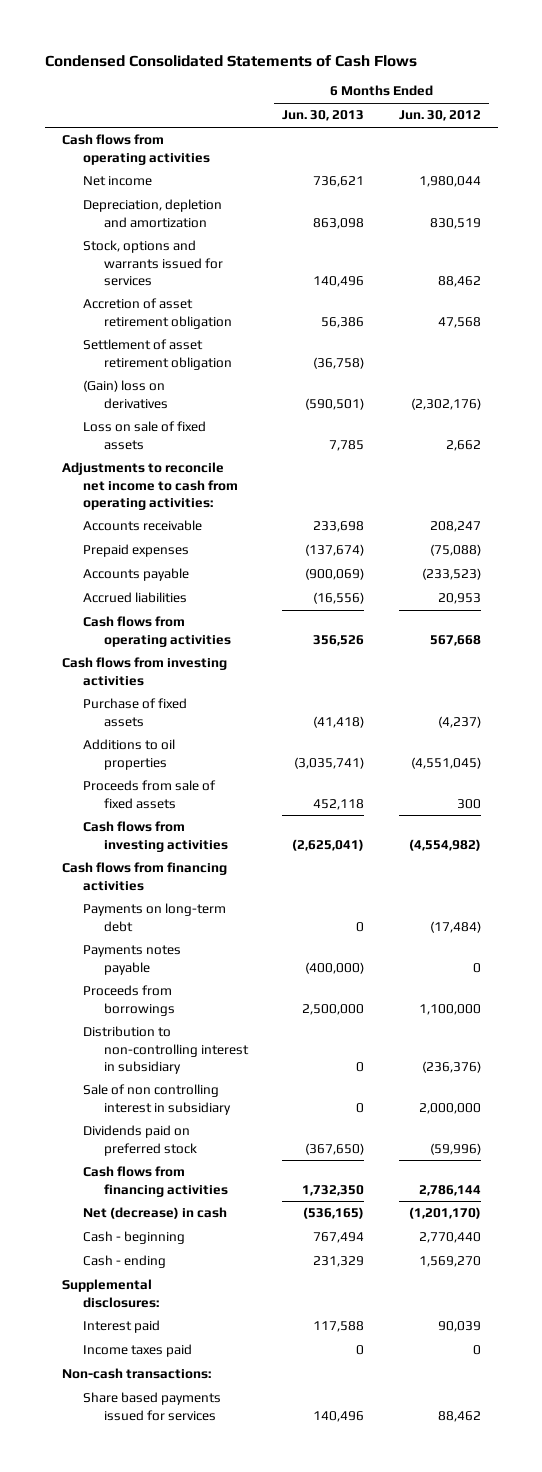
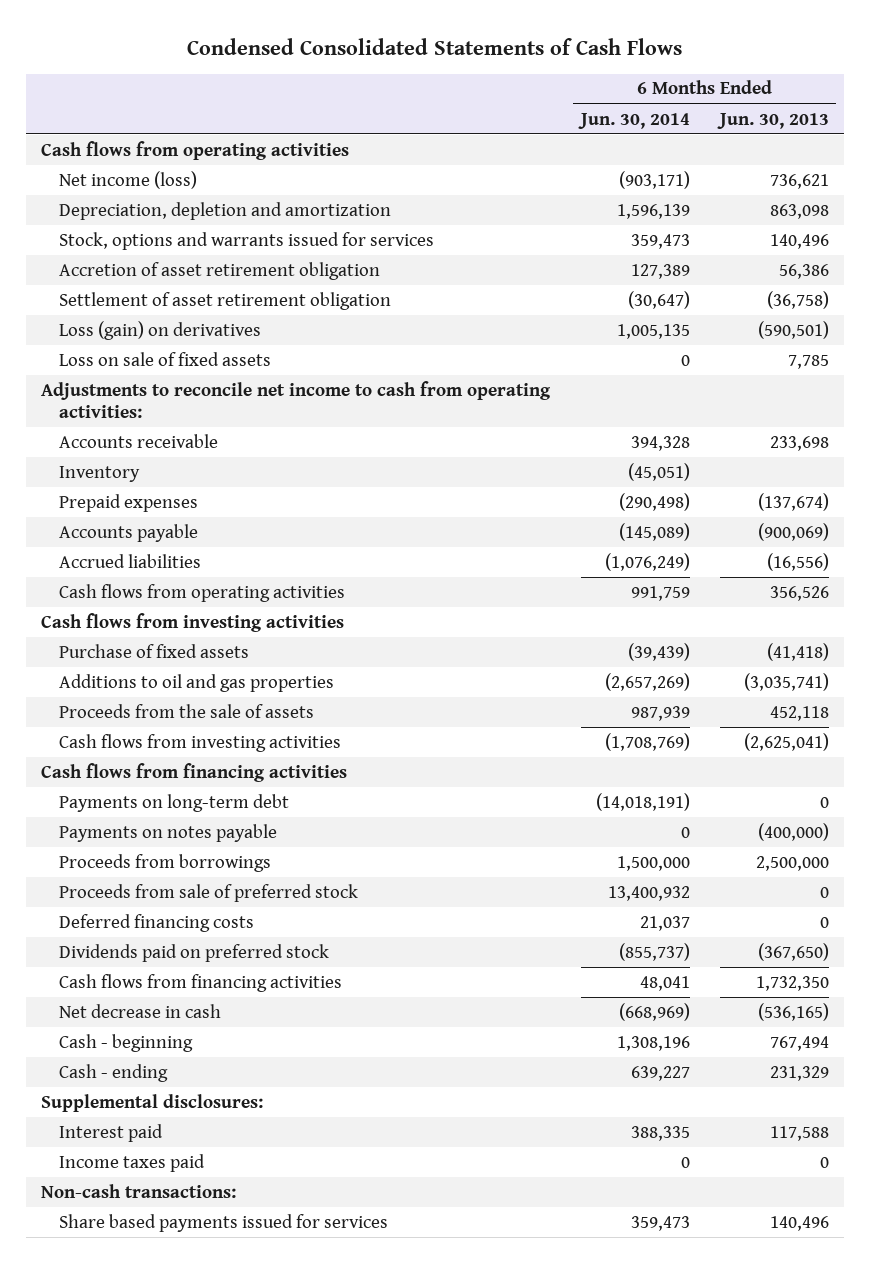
- | 6 Months Ended Jun. 30, 2013 | 6 Months Ended Jun. 30, 2012
+ | 6 Months Ended Jun. 30, 2014 | 6 Months Ended Jun. 30, 2013
- Net income | 736,621 | 1,980,044
+ Net income (loss) | (903,171) | 736,621
- (Gain) loss on derivatives | (590,501) | (2,302,176)
+ Loss (gain) on derivatives | 1,005,135 | (590,501)
+ Inventory | (45,051) |
- Additions to oil properties | (3,035,741) | (4,551,045)
- Proceeds from sale of fixed assets | 452,118 | 300
+ Additions to oil and gas properties | (2,657,269) | (3,035,741)
+ Proceeds from the sale of assets | 987,939 | 452,118
- Payments notes payable | (400,000) | 0
+ Payments on notes payable | 0 | (400,000)
- Distribution to non-controlling interest in subsidiary | 0 | (236,376)
- Sale of non controlling interest in subsidiary | 0 | 2,000,000
+ Proceeds from sale of preferred stock | 13,400,932 | 0
+ Deferred financing costs | 21,037 | 0
- Net (decrease) in cash | (536,165) | (1,201,170)
+ Net decrease in cash | (668,969) | (536,165)

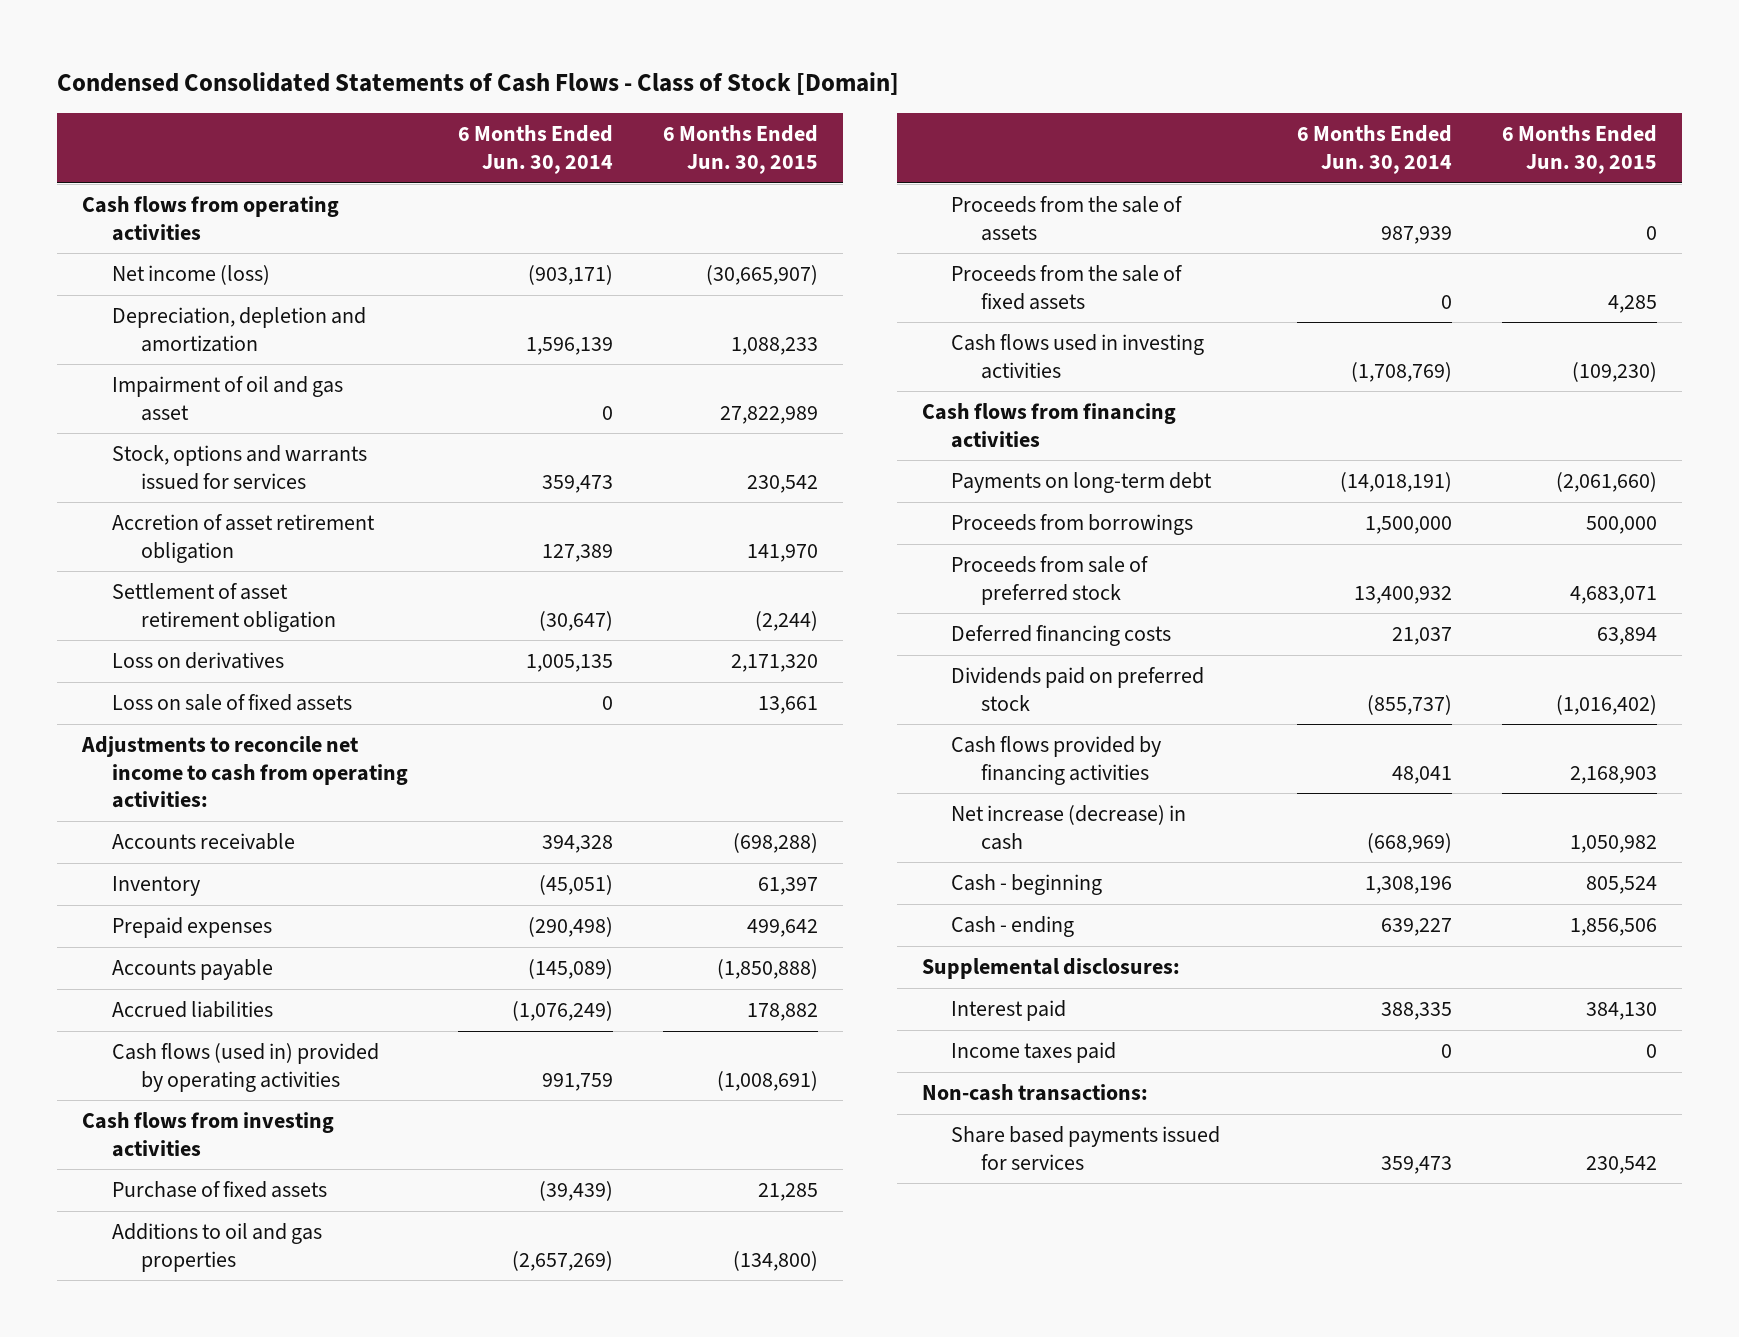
- Condensed Consolidated Statements of Cash Flows
+ Condensed Consolidated Statements of Cash Flows - Class of Stock [Domain]
- | 6 Months Ended Jun. 30, 2014 | 6 Months Ended Jun. 30, 2013
+ | 6 Months Ended Jun. 30, 2014 | 6 Months Ended Jun. 30, 2015
+ Impairment of oil and gas asset | 0 | 27,822,989
- Loss (gain) on derivatives | 1,005,135 | (590,501)
+ Loss on derivatives | 1,005,135 | 2,171,320
- Cash flows from operating activities | 991,759 | 356,526
+ Cash flows (used in) provided by operating activities | 991,759 | (1,008,691)
- Cash flows from investing activities | (1,708,769) | (2,625,041)
+ Proceeds from the sale of fixed assets | 0 | 4,285
+ Cash flows used in investing activities | (1,708,769) | (109,230)
- Payments on notes payable | 0 | (400,000)
- Cash flows from financing activities | 48,041 | 1,732,350
- Net decrease in cash | (668,969) | (536,165)
+ Cash flows provided by financing activities | 48,041 | 2,168,903
+ Net increase (decrease) in cash | (668,969) | 1,050,982

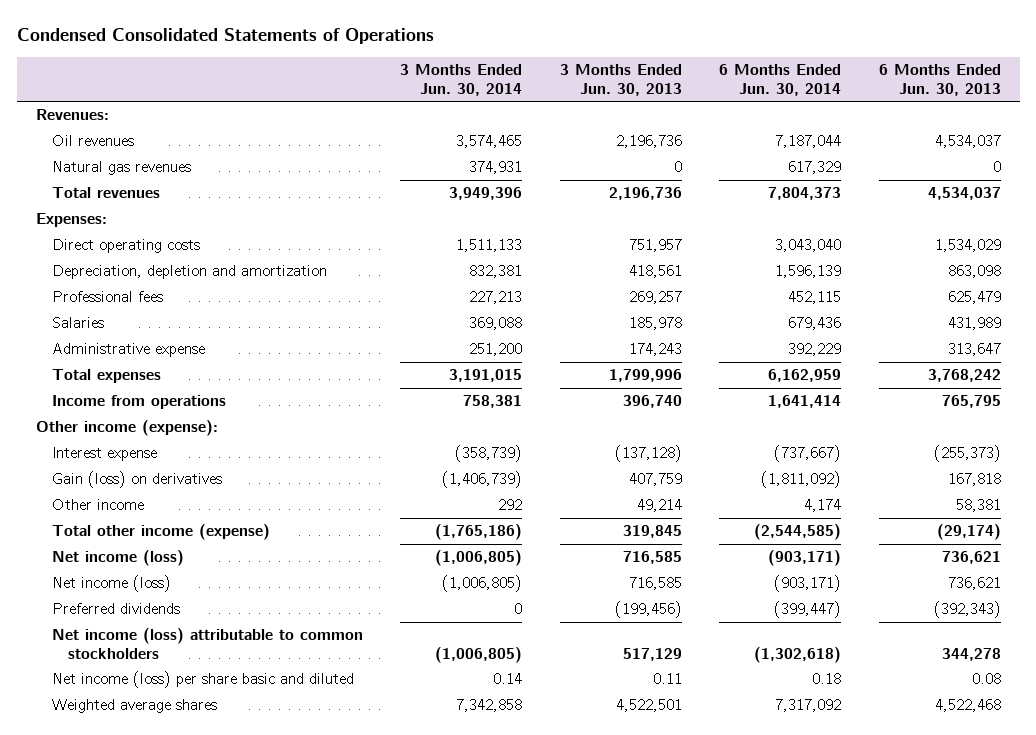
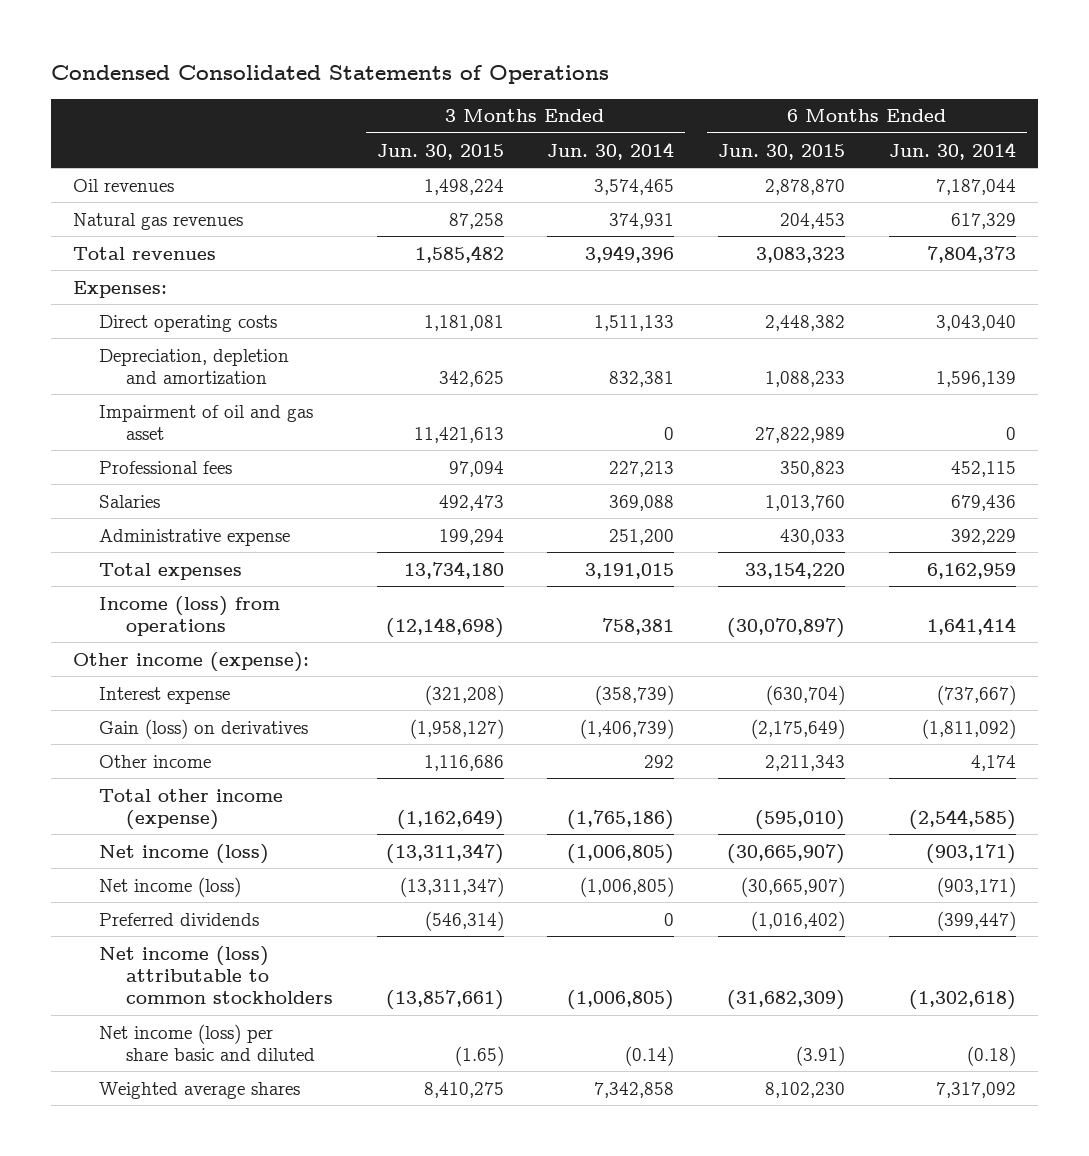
- | 3 Months Ended Jun. 30, 2014 | 3 Months Ended Jun. 30, 2013 | 6 Months Ended Jun. 30, 2014 | 6 Months Ended Jun. 30, 2013
+ | 3 Months Ended Jun. 30, 2015 | 3 Months Ended Jun. 30, 2014 | 6 Months Ended Jun. 30, 2015 | 6 Months Ended Jun. 30, 2014
- Revenues:
+ Impairment of oil and gas asset | 11,421,613 | 0 | 27,822,989 | 0
- Income from operations | 758,381 | 396,740 | 1,641,414 | 765,795
+ Income (loss) from operations | (12,148,698) | 758,381 | (30,070,897) | 1,641,414
- Net income (loss) per share basic and diluted | 0.14 | 0.11 | 0.18 | 0.08
+ Net income (loss) per share basic and diluted | (1.65) | (0.14) | (3.91) | (0.18)

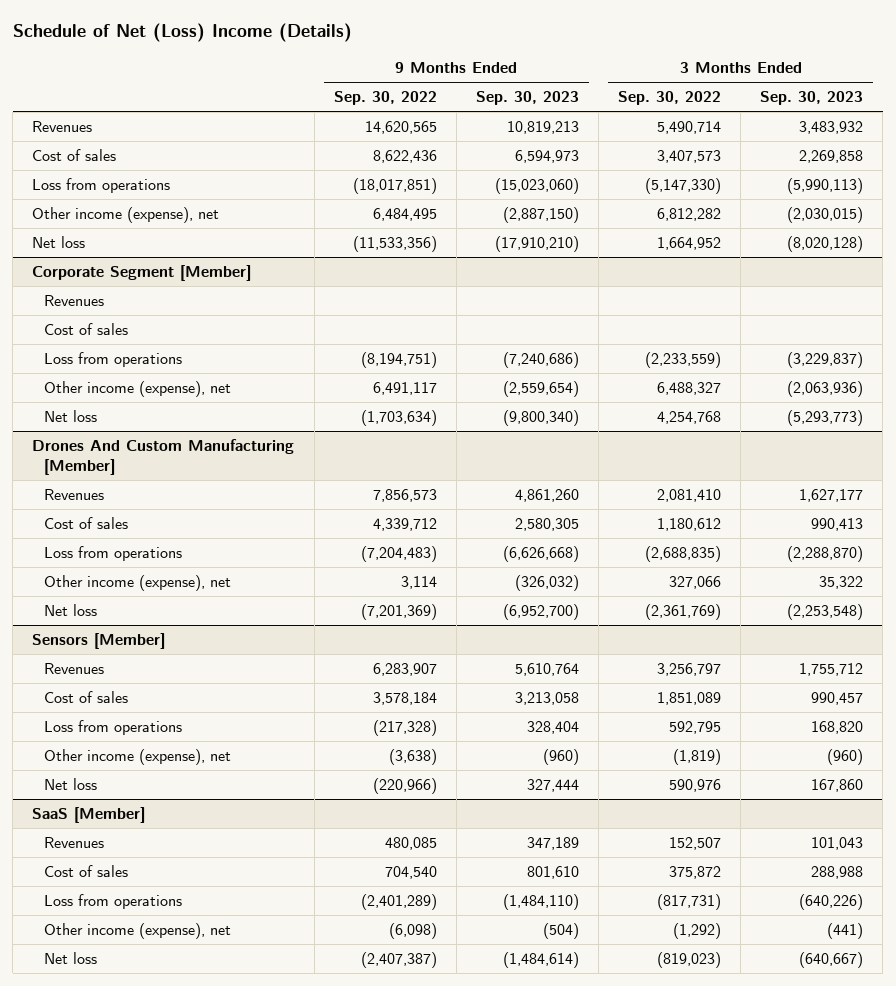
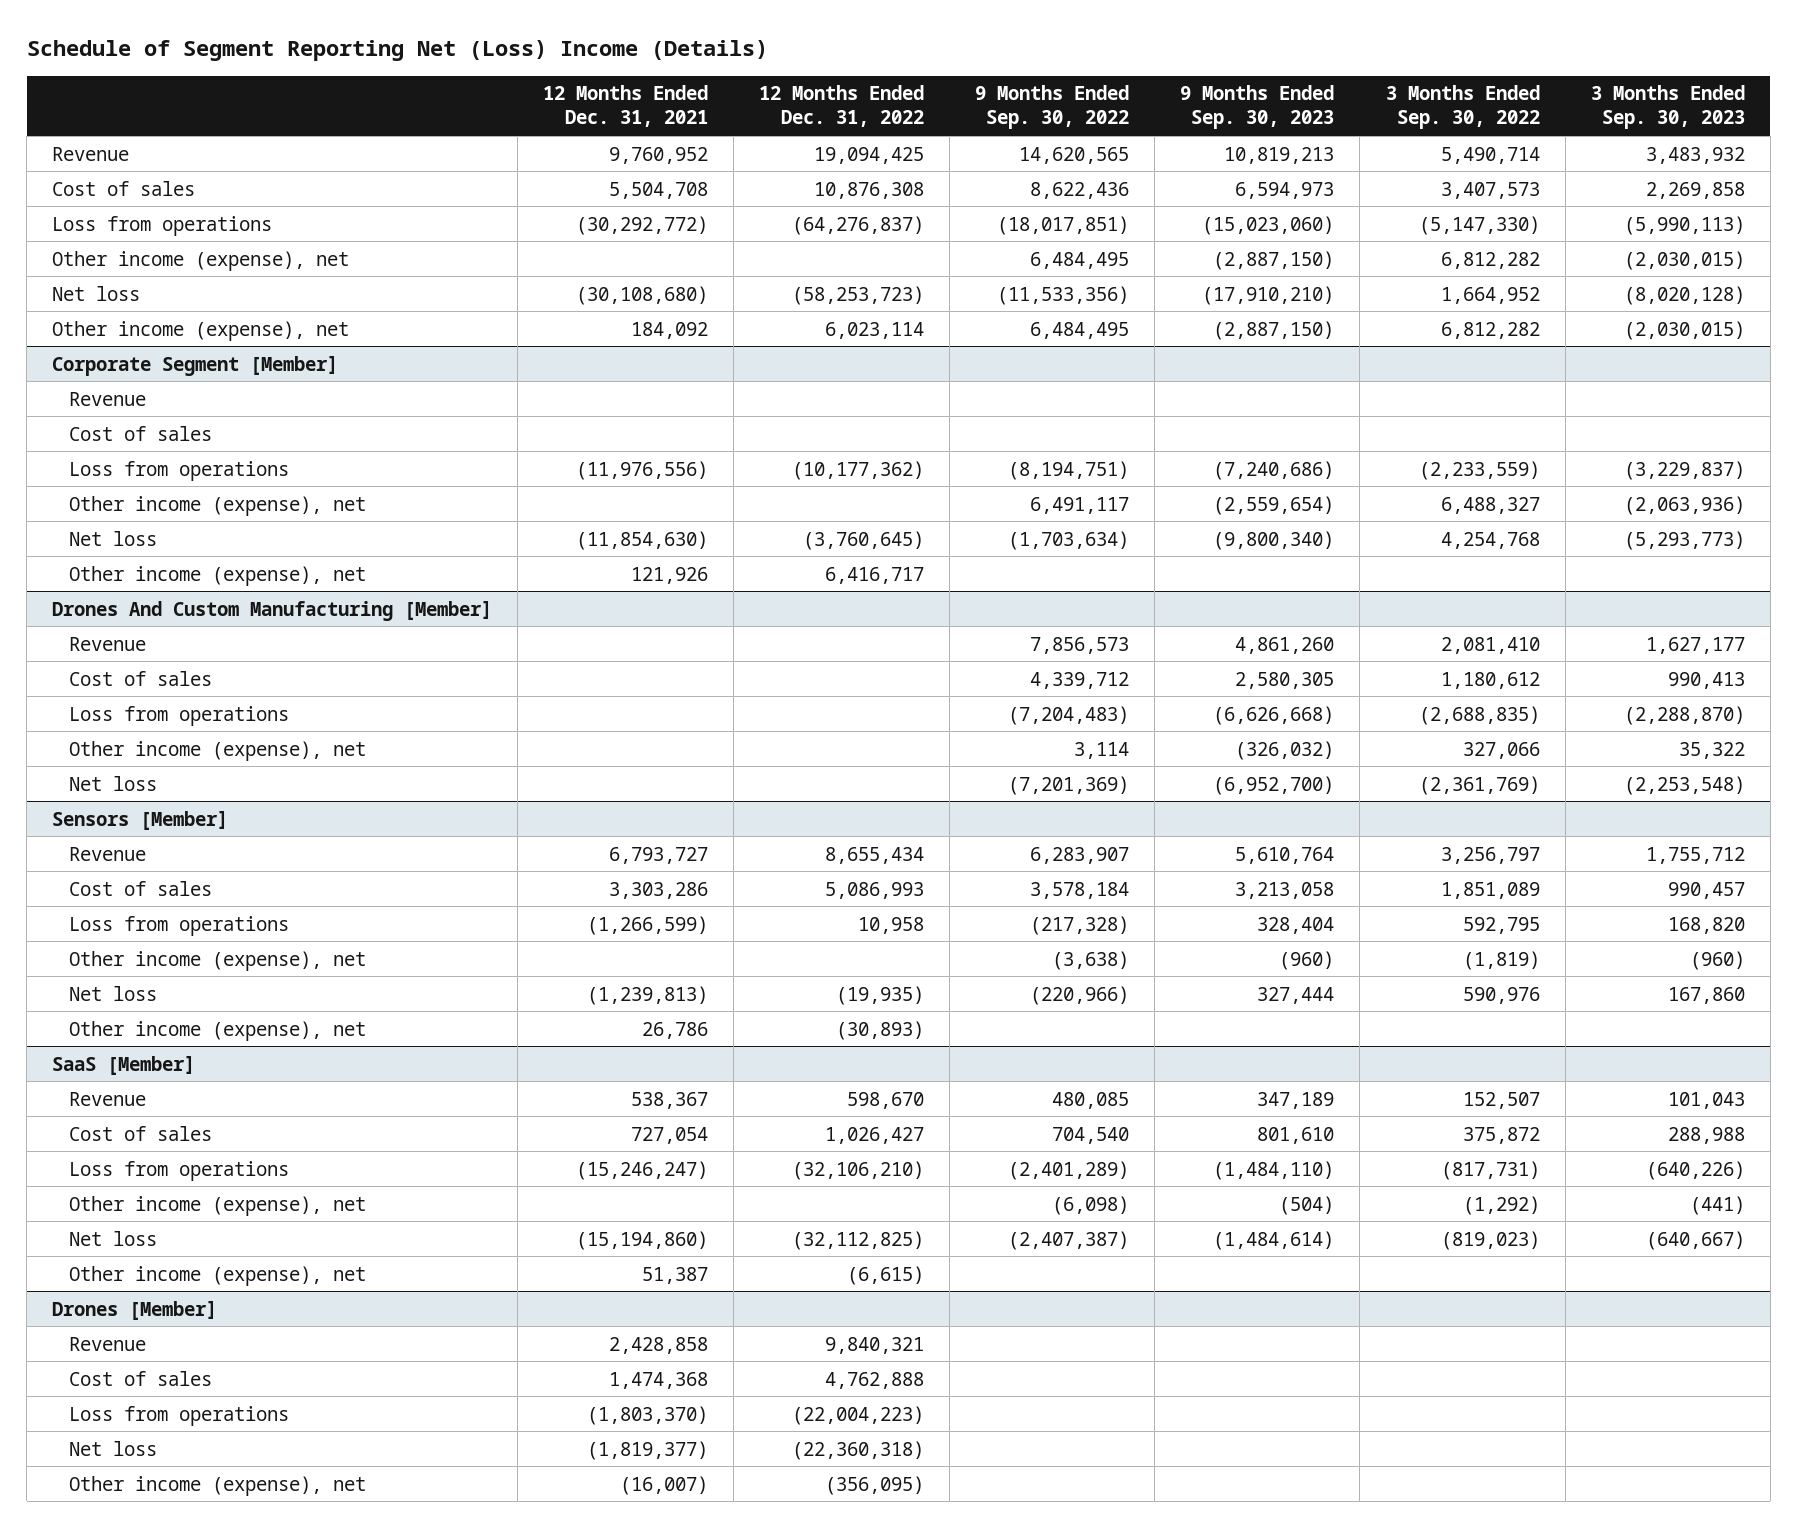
- Schedule of Net (Loss) Income (Details)
+ Schedule of Segment Reporting Net (Loss) Income (Details)
- | 9 Months Ended Sep. 30, 2022 | 9 Months Ended Sep. 30, 2023 | 3 Months Ended Sep. 30, 2022 | 3 Months Ended Sep. 30, 2023
+ | 12 Months Ended Dec. 31, 2021 | 12 Months Ended Dec. 31, 2022 | 9 Months Ended Sep. 30, 2022 | 9 Months Ended Sep. 30, 2023 | 3 Months Ended Sep. 30, 2022 | 3 Months Ended Sep. 30, 2023
- Revenues | 14,620,565 | 10,819,213 | 5,490,714 | 3,483,932
+ Revenue | 9,760,952 | 19,094,425 | 14,620,565 | 10,819,213 | 5,490,714 | 3,483,932
+ Other income (expense), net | 184,092 | 6,023,114 | 6,484,495 | (2,887,150) | 6,812,282 | (2,030,015)
@ Corporate Segment [Member]
- Revenues
+ Revenue
+ Other income (expense), net | 121,926 | 6,416,717 | | | |
@ Drones And Custom Manufacturing [Member]
- Revenues | 7,856,573 | 4,861,260 | 2,081,410 | 1,627,177
+ Revenue | | | 7,856,573 | 4,861,260 | 2,081,410 | 1,627,177
@ Sensors [Member]
- Revenues | 6,283,907 | 5,610,764 | 3,256,797 | 1,755,712
+ Revenue | 6,793,727 | 8,655,434 | 6,283,907 | 5,610,764 | 3,256,797 | 1,755,712
+ Other income (expense), net | 26,786 | (30,893) | | | |
@ SaaS [Member]
- Revenues | 480,085 | 347,189 | 152,507 | 101,043
+ Revenue | 538,367 | 598,670 | 480,085 | 347,189 | 152,507 | 101,043
+ Other income (expense), net | 51,387 | (6,615) | | | |
+ Drones [Member]
+ Revenue | 2,428,858 | 9,840,321 | | | |
+ Cost of sales | 1,474,368 | 4,762,888 | | | |
+ Loss from operations | (1,803,370) | (22,004,223) | | | |
+ Net loss | (1,819,377) | (22,360,318) | | | |
+ Other income (expense), net | (16,007) | (356,095) | | | |

